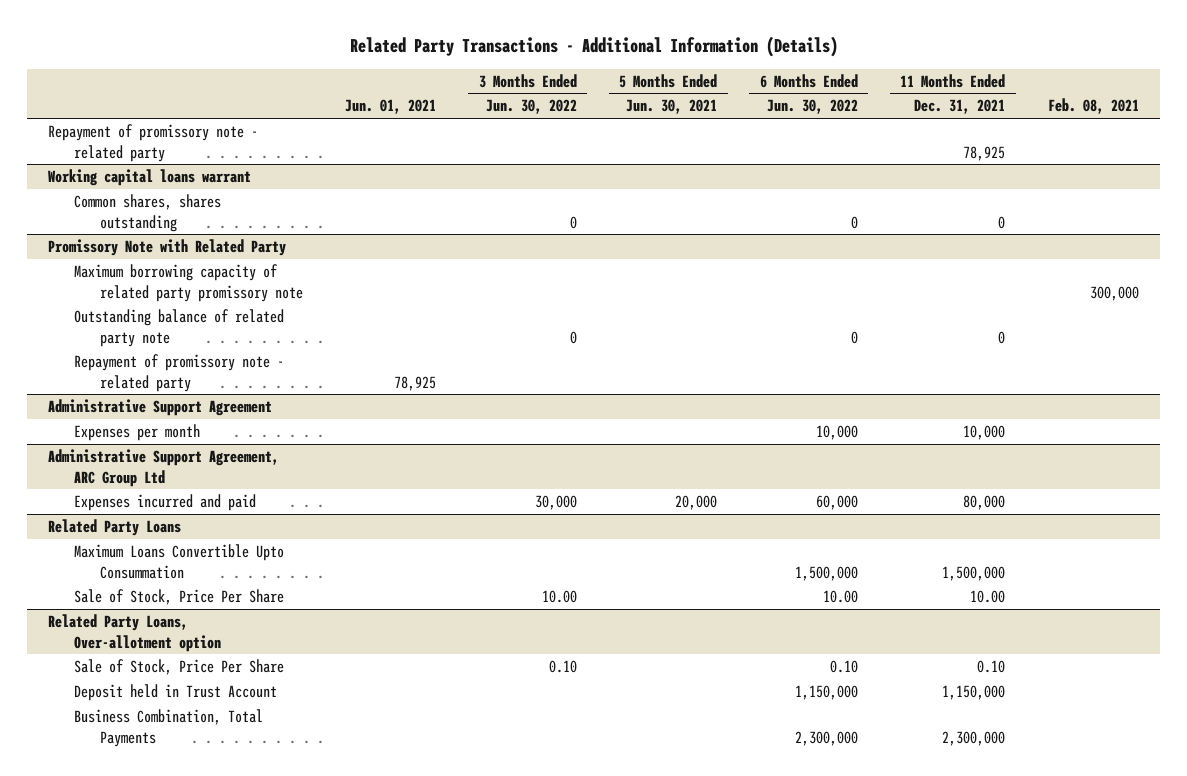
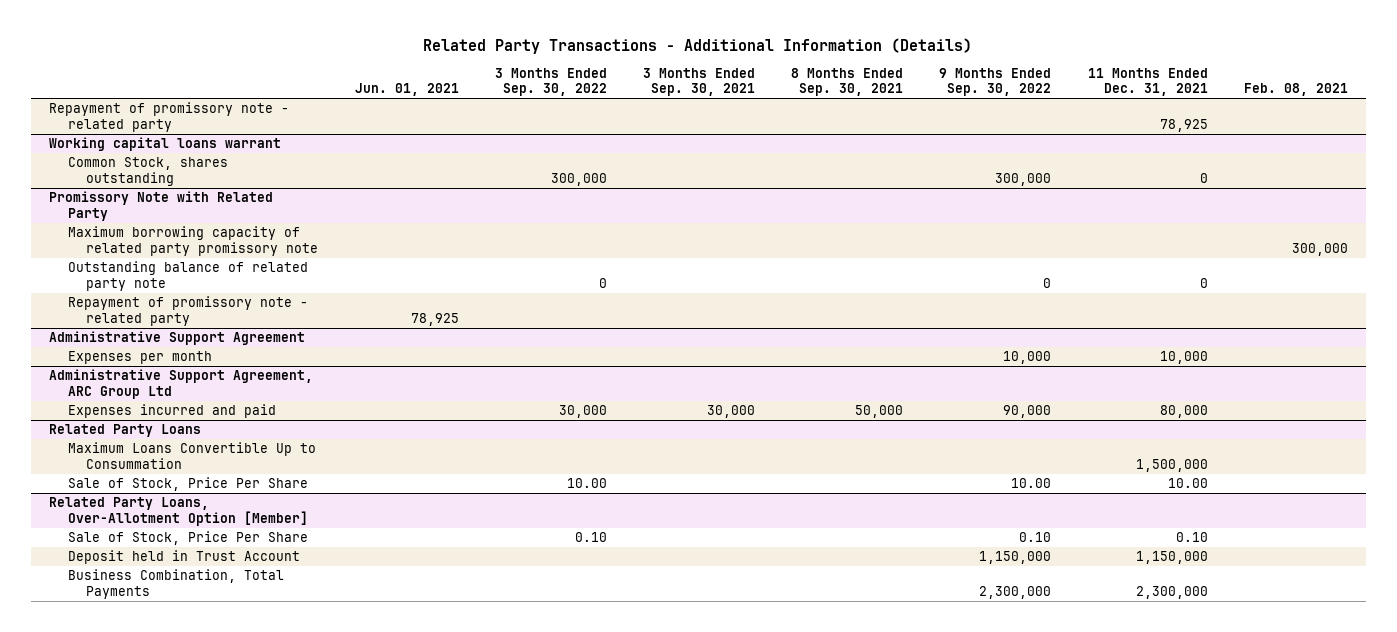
- | Jun. 01, 2021 | 3 Months Ended Jun. 30, 2022 | 5 Months Ended Jun. 30, 2021 | 6 Months Ended Jun. 30, 2022 | 11 Months Ended Dec. 31, 2021 | Feb. 08, 2021
+ | Jun. 01, 2021 | 3 Months Ended Sep. 30, 2022 | 3 Months Ended Sep. 30, 2021 | 8 Months Ended Sep. 30, 2021 | 9 Months Ended Sep. 30, 2022 | 11 Months Ended Dec. 31, 2021 | Feb. 08, 2021
@ Working capital loans warrant
- Common shares, shares outstanding | | 0 | | 0 | 0 |
+ Common Stock, shares outstanding | | 300,000 | | | 300,000 | 0 |
@ Related Party Loans
- Maximum Loans Convertible Upto Consummation | | | | 1,500,000 | 1,500,000 |
+ Maximum Loans Convertible Up to Consummation | | | | | | 1,500,000 |
- Related Party Loans, Over-allotment option
+ Related Party Loans, Over-Allotment Option [Member]

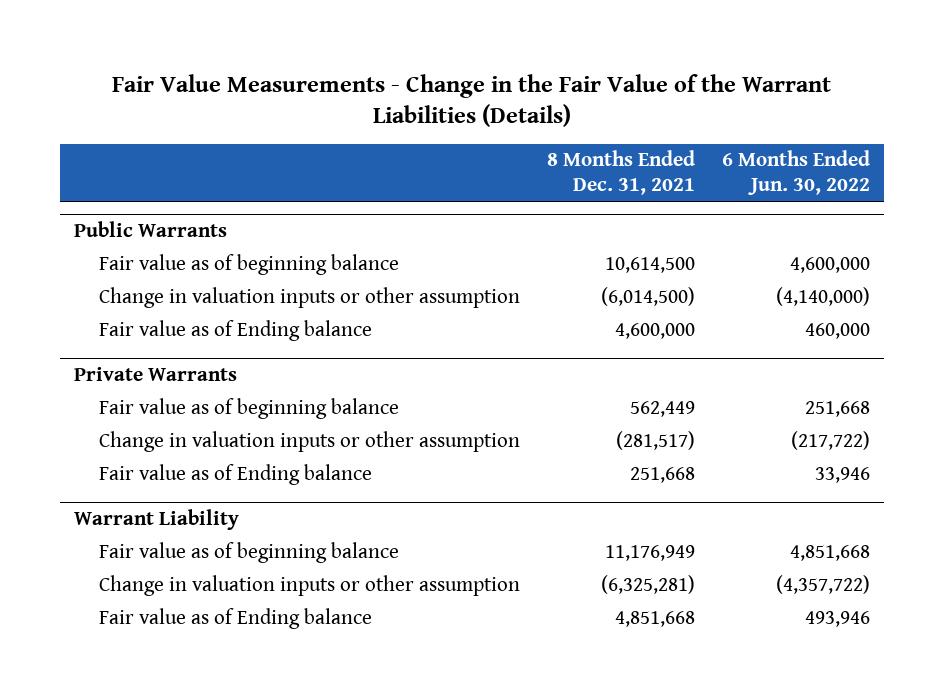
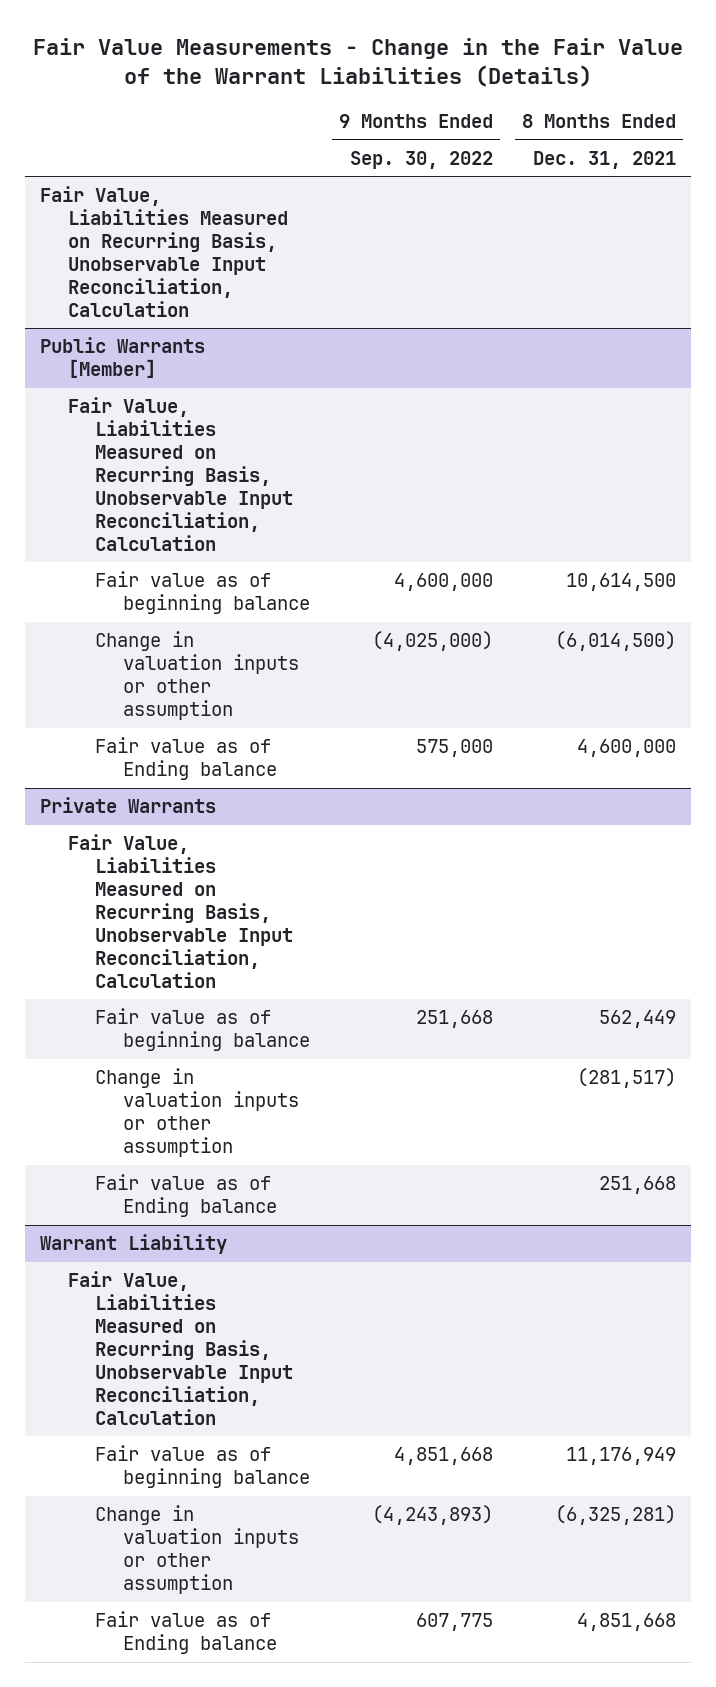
- | 8 Months Ended Dec. 31, 2021 | 6 Months Ended Jun. 30, 2022
+ | 9 Months Ended Sep. 30, 2022 | 8 Months Ended Dec. 31, 2021
- Public Warrants
+ Fair Value, Liabilities Measured on Recurring Basis, Unobservable Input Reconciliation, Calculation
+ Public Warrants [Member]
+ Fair Value, Liabilities Measured on Recurring Basis, Unobservable Input Reconciliation, Calculation
@ Private Warrants
+ Fair Value, Liabilities Measured on Recurring Basis, Unobservable Input Reconciliation, Calculation
@ Warrant Liability
+ Fair Value, Liabilities Measured on Recurring Basis, Unobservable Input Reconciliation, Calculation

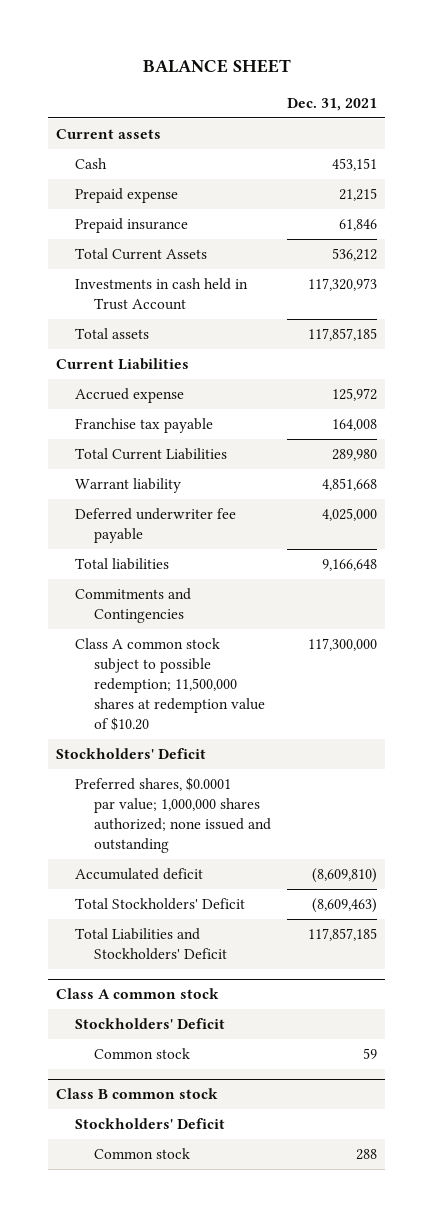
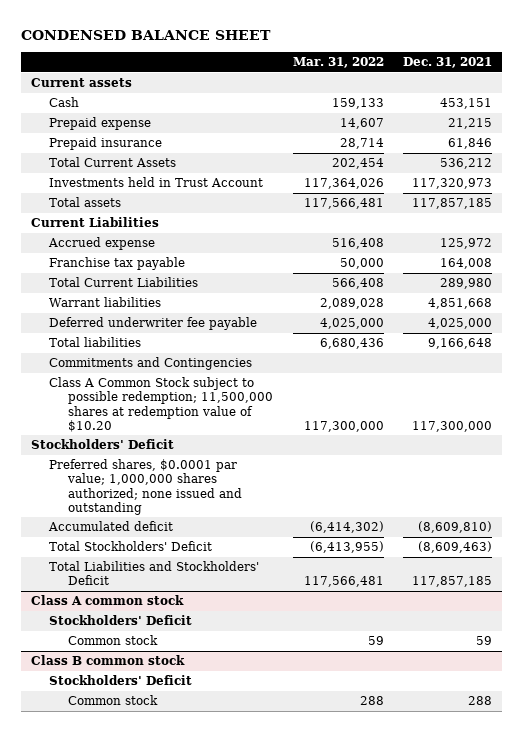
- BALANCE SHEET
+ CONDENSED BALANCE SHEET
- | Dec. 31, 2021
+ | Mar. 31, 2022 | Dec. 31, 2021
- Investments in cash held in Trust Account | 117,320,973
+ Investments held in Trust Account | 117,364,026 | 117,320,973
- Warrant liability | 4,851,668
+ Warrant liabilities | 2,089,028 | 4,851,668
- Class A common stock subject to possible redemption; 11,500,000 shares at redemption value of $10.20 | 117,300,000
+ Class A Common Stock subject to possible redemption; 11,500,000 shares at redemption value of $10.20 | 117,300,000 | 117,300,000

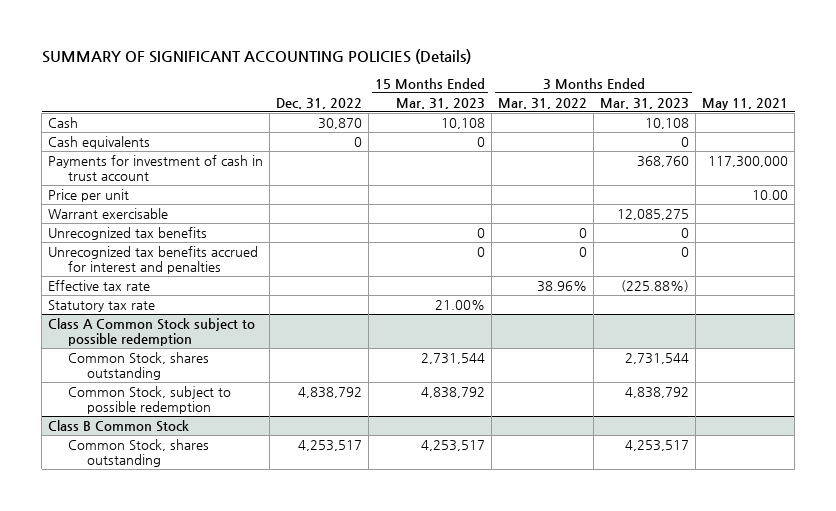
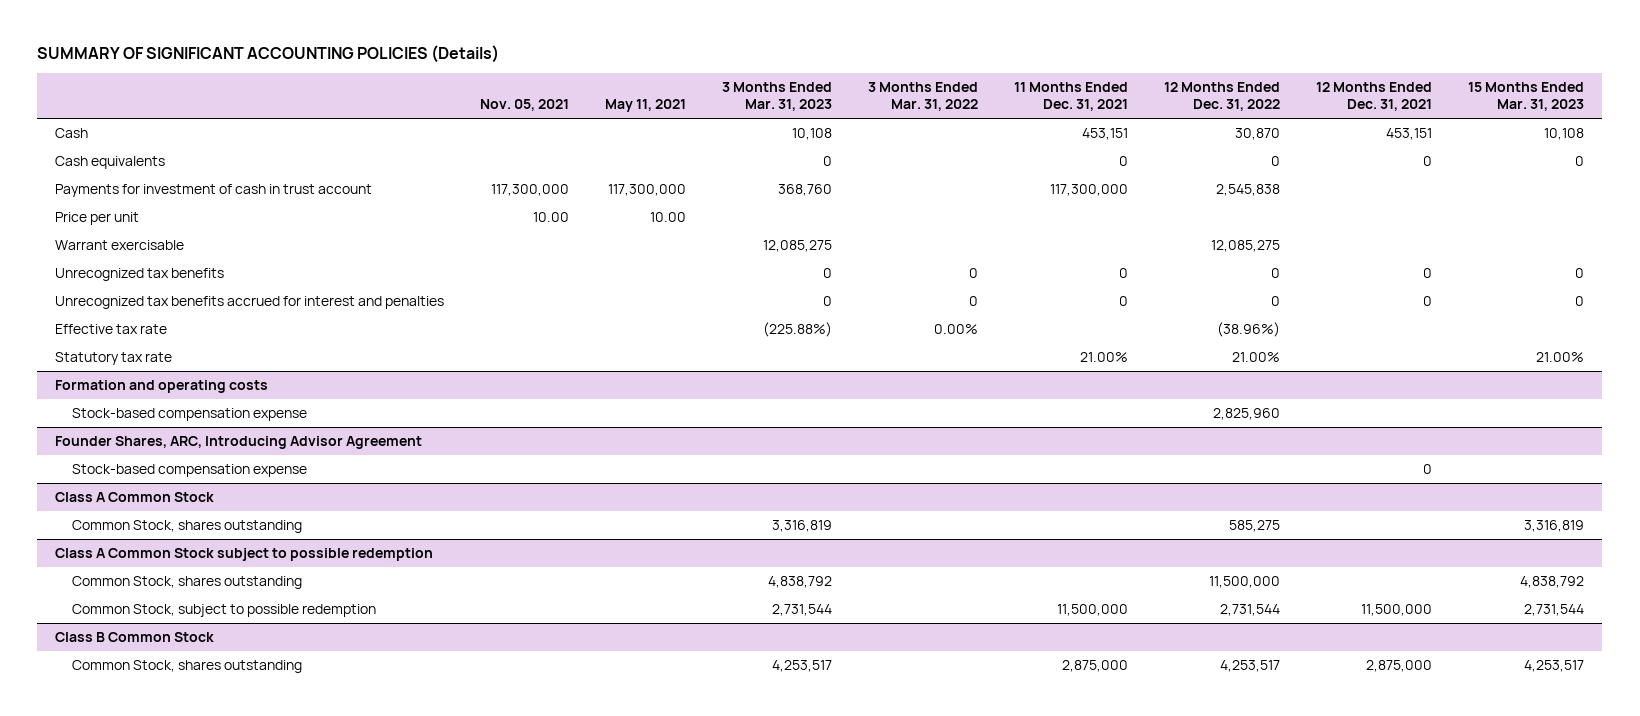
- | Dec. 31, 2022 | 15 Months Ended Mar. 31, 2023 | 3 Months Ended Mar. 31, 2022 | 3 Months Ended Mar. 31, 2023 | May 11, 2021
+ | Nov. 05, 2021 | May 11, 2021 | 3 Months Ended Mar. 31, 2023 | 3 Months Ended Mar. 31, 2022 | 11 Months Ended Dec. 31, 2021 | 12 Months Ended Dec. 31, 2022 | 12 Months Ended Dec. 31, 2021 | 15 Months Ended Mar. 31, 2023
- Effective tax rate | | | 38.96% | (225.88%) |
+ Effective tax rate | | | (225.88%) | 0.00% | | (38.96%) | |
+ Formation and operating costs
+ Stock-based compensation expense | | | | | | 2,825,960 | |
+ Founder Shares, ARC, Introducing Advisor Agreement
+ Stock-based compensation expense | | | | | | | 0 |
+ Class A Common Stock
+ Common Stock, shares outstanding | | | 3,316,819 | | | 585,275 | | 3,316,819
@ Class A Common Stock subject to possible redemption
- Common Stock, shares outstanding | | 2,731,544 | | 2,731,544 |
- Common Stock, subject to possible redemption | 4,838,792 | 4,838,792 | | 4,838,792 |
+ Common Stock, shares outstanding | | | 4,838,792 | | | 11,500,000 | | 4,838,792
+ Common Stock, subject to possible redemption | | | 2,731,544 | | 11,500,000 | 2,731,544 | 11,500,000 | 2,731,544

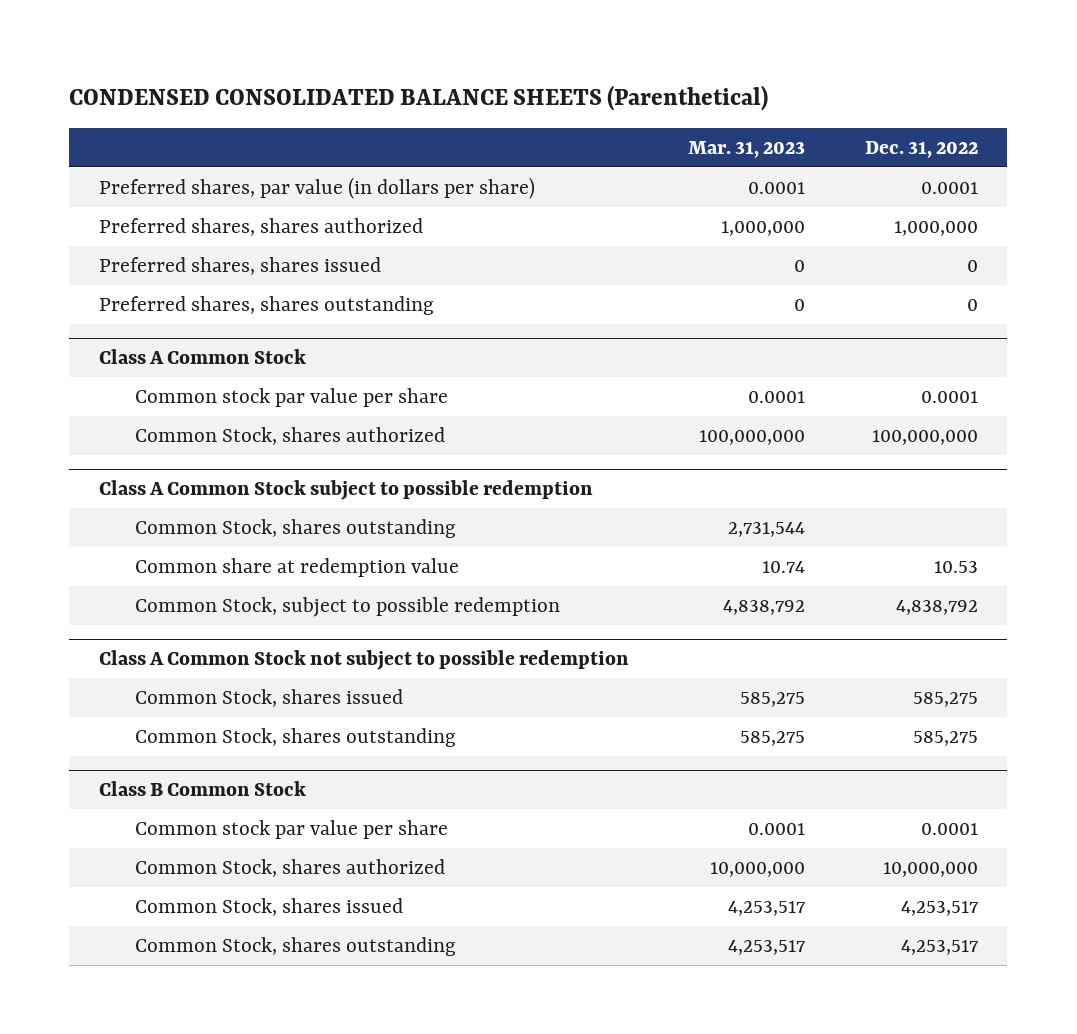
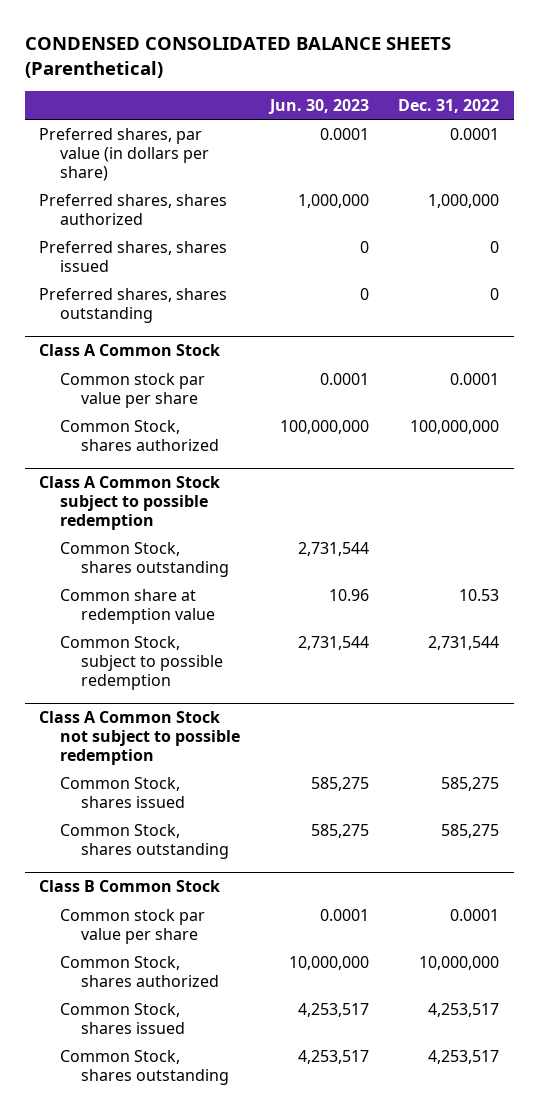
- | Mar. 31, 2023 | Dec. 31, 2022
+ | Jun. 30, 2023 | Dec. 31, 2022
@ Class A Common Stock subject to possible redemption
- Common Stock, subject to possible redemption | 4,838,792 | 4,838,792
+ Common Stock, subject to possible redemption | 2,731,544 | 2,731,544

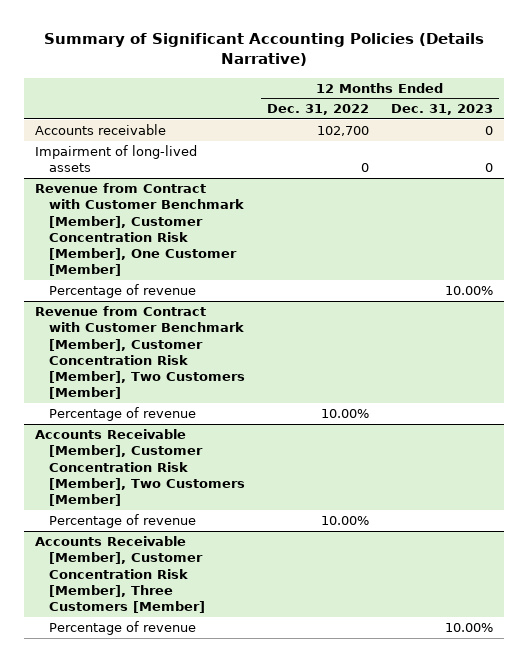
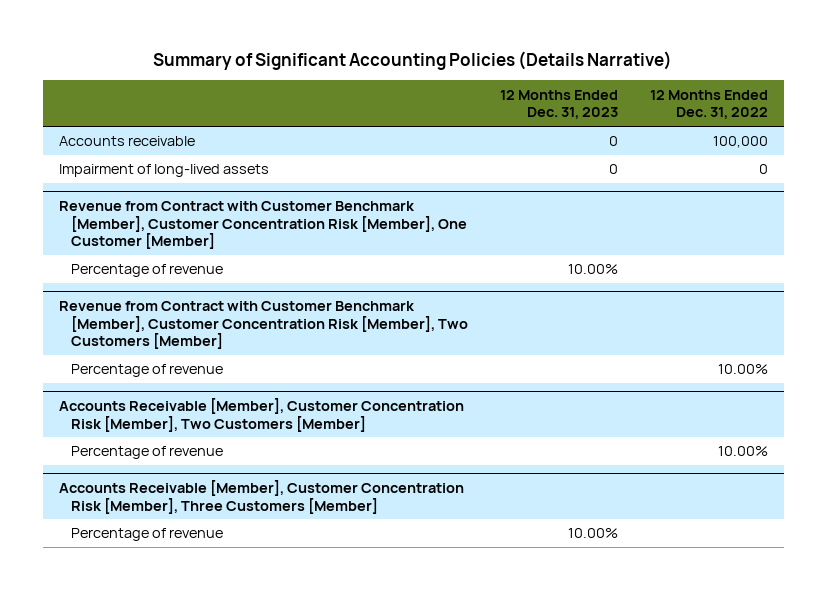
- | 12 Months Ended Dec. 31, 2022 | 12 Months Ended Dec. 31, 2023
+ | 12 Months Ended Dec. 31, 2023 | 12 Months Ended Dec. 31, 2022
- Accounts receivable | 102,700 | 0
+ Accounts receivable | 0 | 100,000

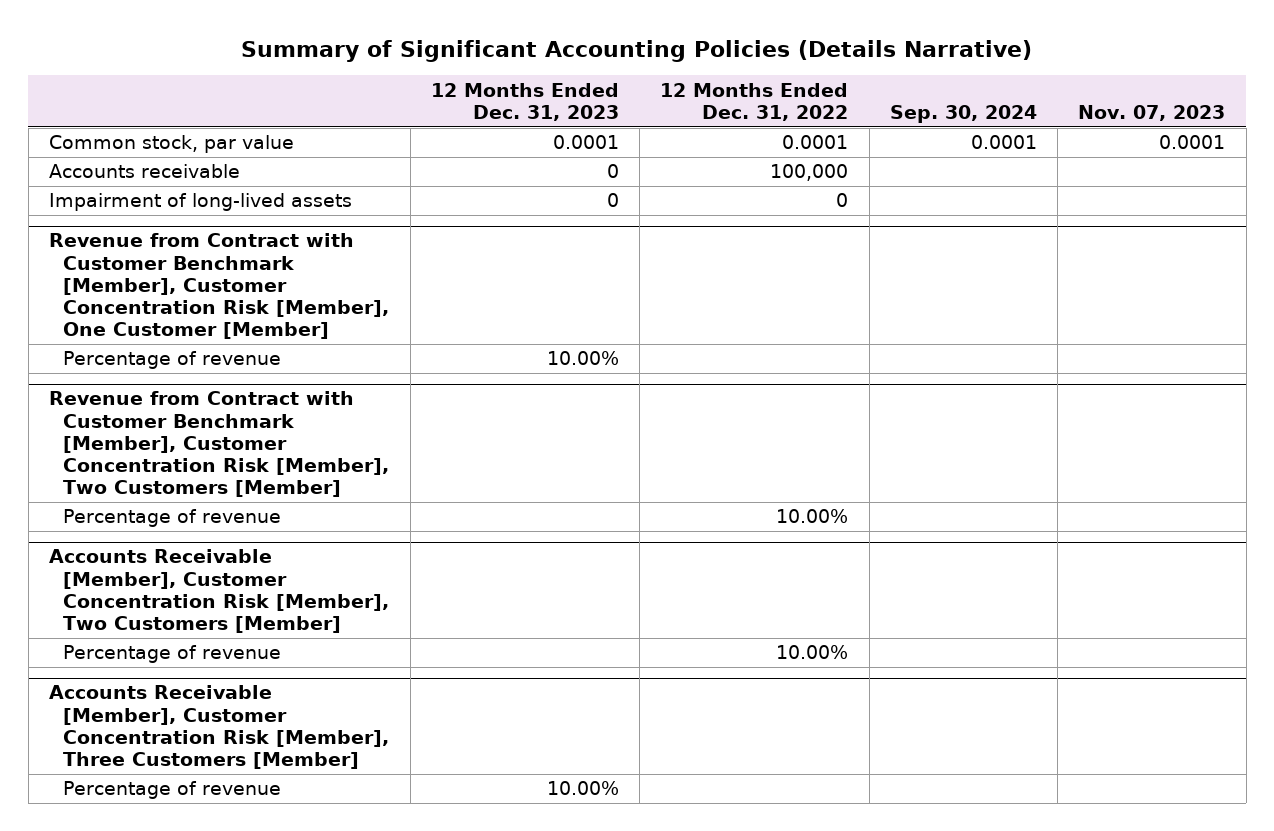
- | 12 Months Ended Dec. 31, 2023 | 12 Months Ended Dec. 31, 2022
+ | 12 Months Ended Dec. 31, 2023 | 12 Months Ended Dec. 31, 2022 | Sep. 30, 2024 | Nov. 07, 2023
+ Common stock, par value | 0.0001 | 0.0001 | 0.0001 | 0.0001

